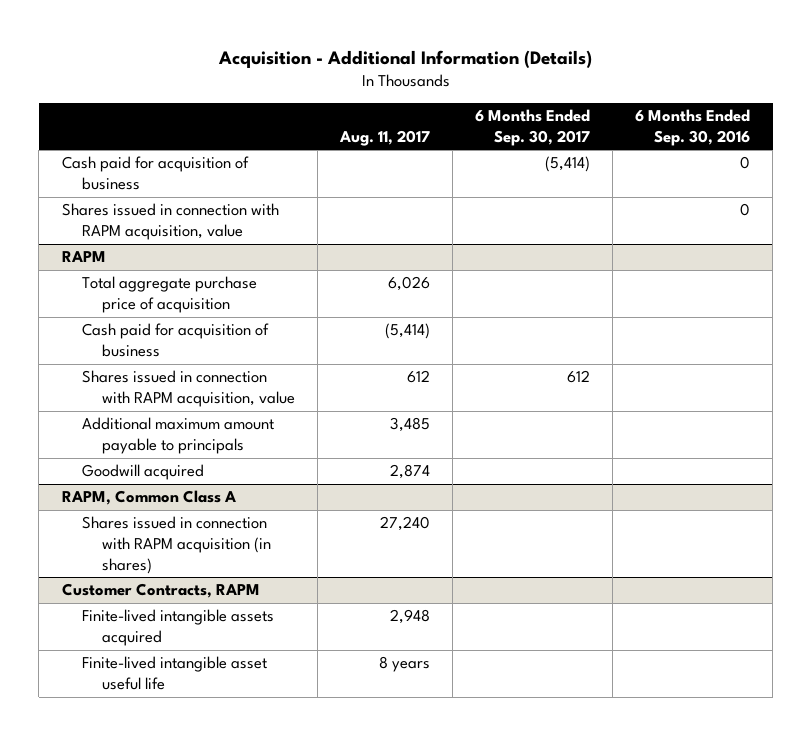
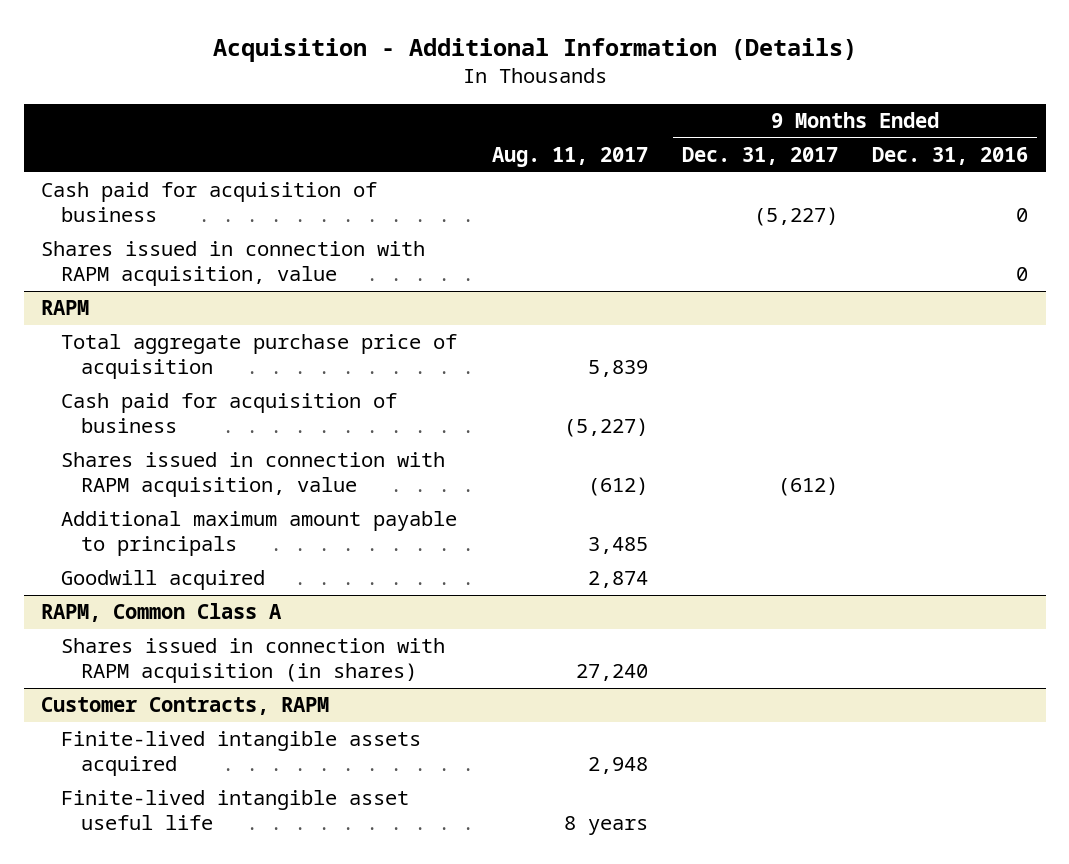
- | Aug. 11, 2017 | 6 Months Ended Sep. 30, 2017 | 6 Months Ended Sep. 30, 2016
+ | Aug. 11, 2017 | 9 Months Ended Dec. 31, 2017 | 9 Months Ended Dec. 31, 2016
@ RAPM
- Total aggregate purchase price of acquisition | 6,026 | |
- Cash paid for acquisition of business | (5,414) | |
- Shares issued in connection with RAPM acquisition, value | 612 | 612 |
+ Total aggregate purchase price of acquisition | 5,839 | |
+ Cash paid for acquisition of business | (5,227) | |
+ Shares issued in connection with RAPM acquisition, value | (612) | (612) |

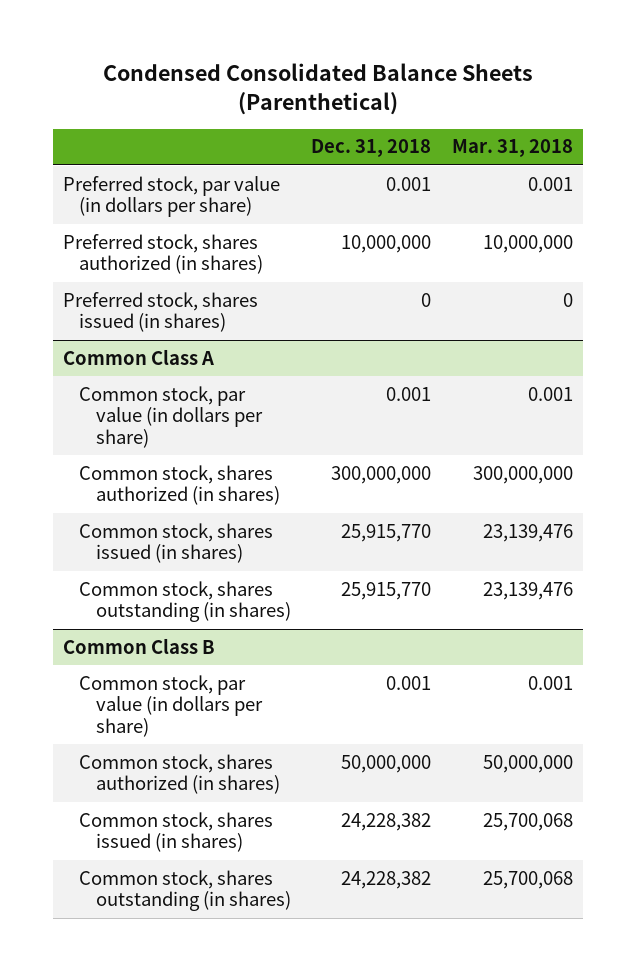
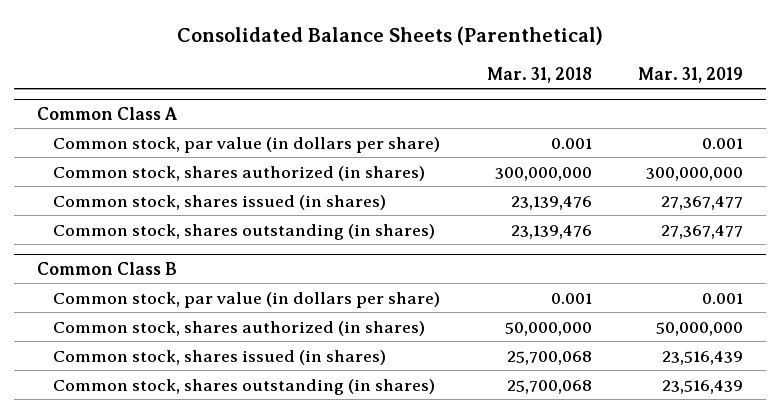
- Condensed Consolidated Balance Sheets (Parenthetical)
+ Consolidated Balance Sheets (Parenthetical)
- | Dec. 31, 2018 | Mar. 31, 2018
+ | Mar. 31, 2018 | Mar. 31, 2019
- Preferred stock, par value (in dollars per share) | 0.001 | 0.001
- Preferred stock, shares authorized (in shares) | 10,000,000 | 10,000,000
- Preferred stock, shares issued (in shares) | 0 | 0

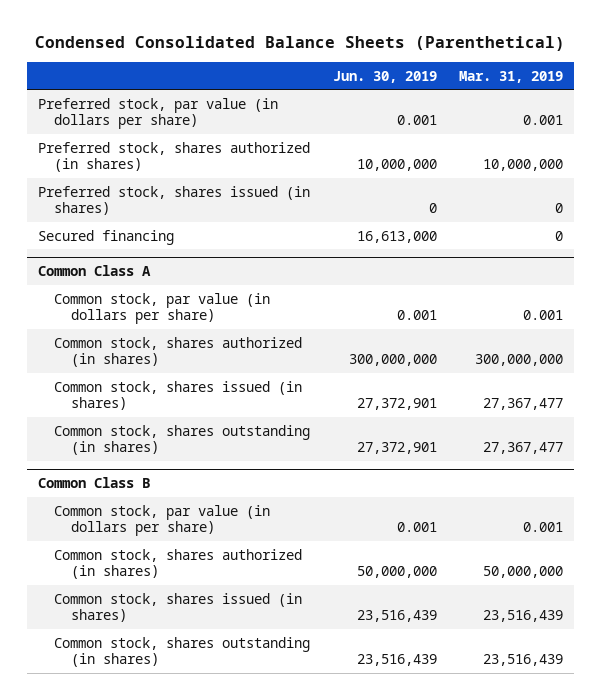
- Consolidated Balance Sheets (Parenthetical)
+ Condensed Consolidated Balance Sheets (Parenthetical)
- | Mar. 31, 2018 | Mar. 31, 2019
+ | Jun. 30, 2019 | Mar. 31, 2019
+ Preferred stock, par value (in dollars per share) | 0.001 | 0.001
+ Preferred stock, shares authorized (in shares) | 10,000,000 | 10,000,000
+ Preferred stock, shares issued (in shares) | 0 | 0
+ Secured financing | 16,613,000 | 0

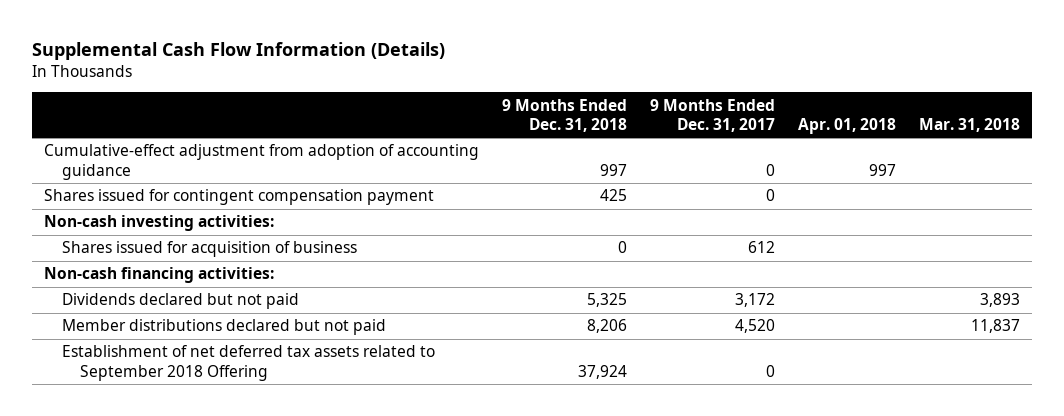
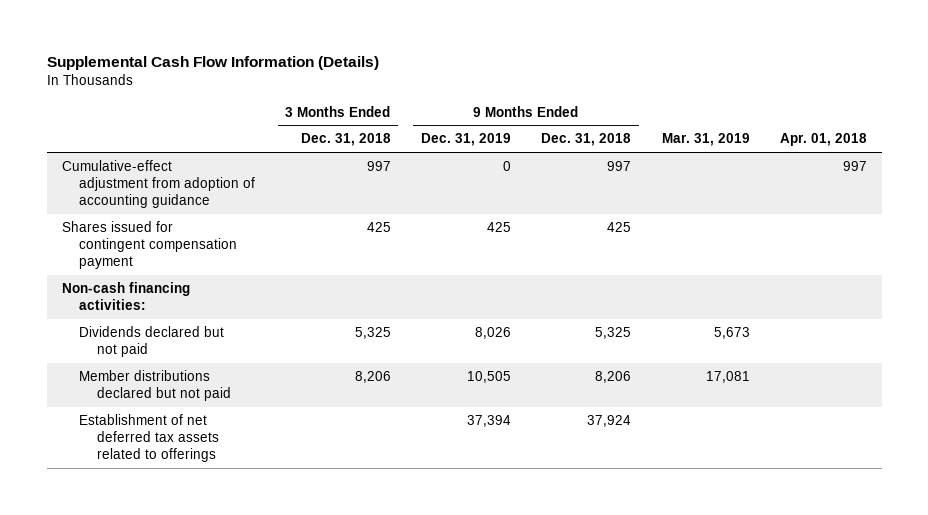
- | 9 Months Ended Dec. 31, 2018 | 9 Months Ended Dec. 31, 2017 | Apr. 01, 2018 | Mar. 31, 2018
+ | 3 Months Ended Dec. 31, 2018 | 9 Months Ended Dec. 31, 2019 | 9 Months Ended Dec. 31, 2018 | Mar. 31, 2019 | Apr. 01, 2018
- Non-cash investing activities:
- Shares issued for acquisition of business | 0 | 612 | |
- Establishment of net deferred tax assets related to September 2018 Offering | 37,924 | 0 | |
+ Establishment of net deferred tax assets related to offerings | | 37,394 | 37,924 | |

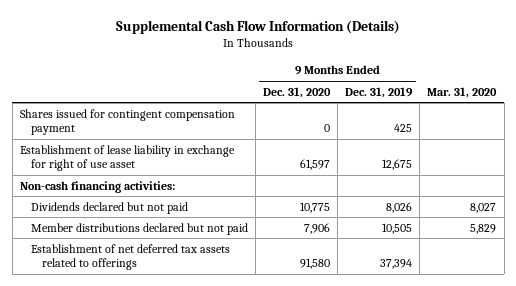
- | 3 Months Ended Dec. 31, 2018 | 9 Months Ended Dec. 31, 2019 | 9 Months Ended Dec. 31, 2018 | Mar. 31, 2019 | Apr. 01, 2018
+ | 9 Months Ended Dec. 31, 2020 | 9 Months Ended Dec. 31, 2019 | Mar. 31, 2020
- Cumulative-effect adjustment from adoption of accounting guidance | 997 | 0 | 997 | | 997
+ Establishment of lease liability in exchange for right of use asset | 61,597 | 12,675 |

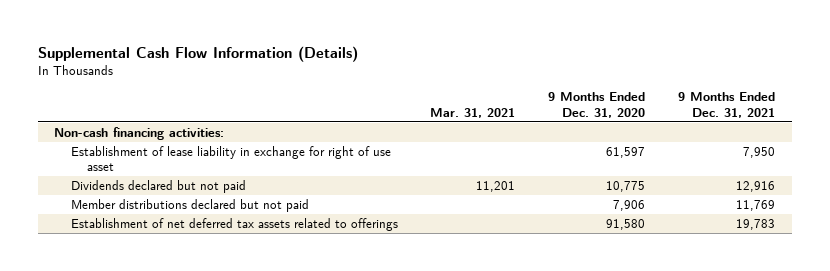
- | 9 Months Ended Dec. 31, 2020 | 9 Months Ended Dec. 31, 2019 | Mar. 31, 2020
+ | Mar. 31, 2021 | 9 Months Ended Dec. 31, 2020 | 9 Months Ended Dec. 31, 2021
- Shares issued for contingent compensation payment | 0 | 425 |
moved down: Establishment of lease liability in exchange for right of use asset | | 61,597 | 7,950

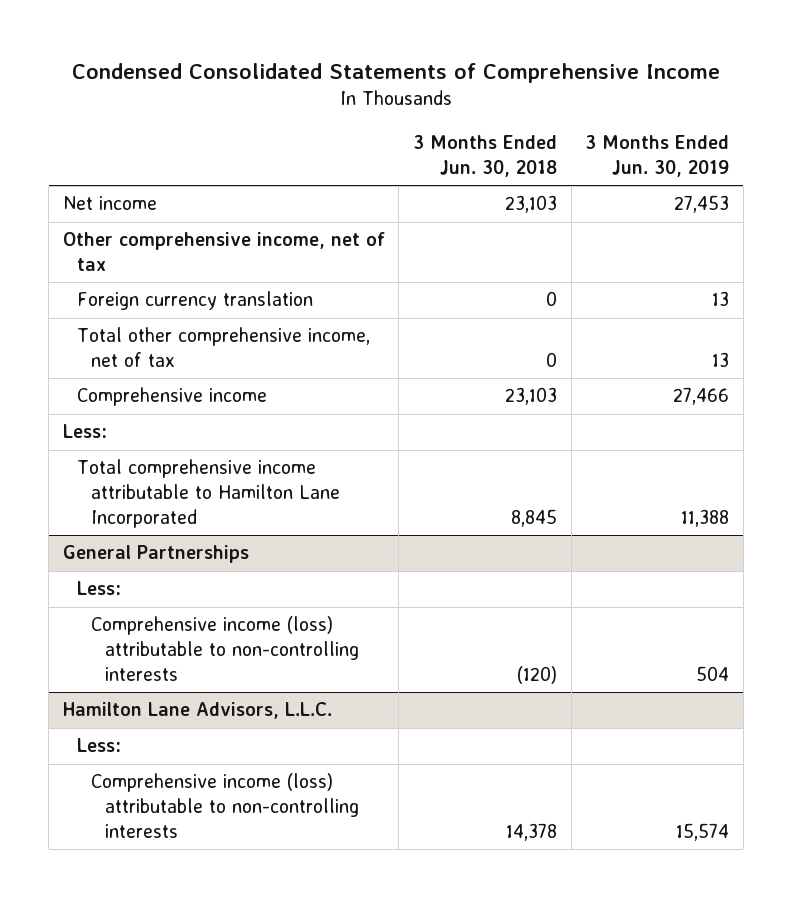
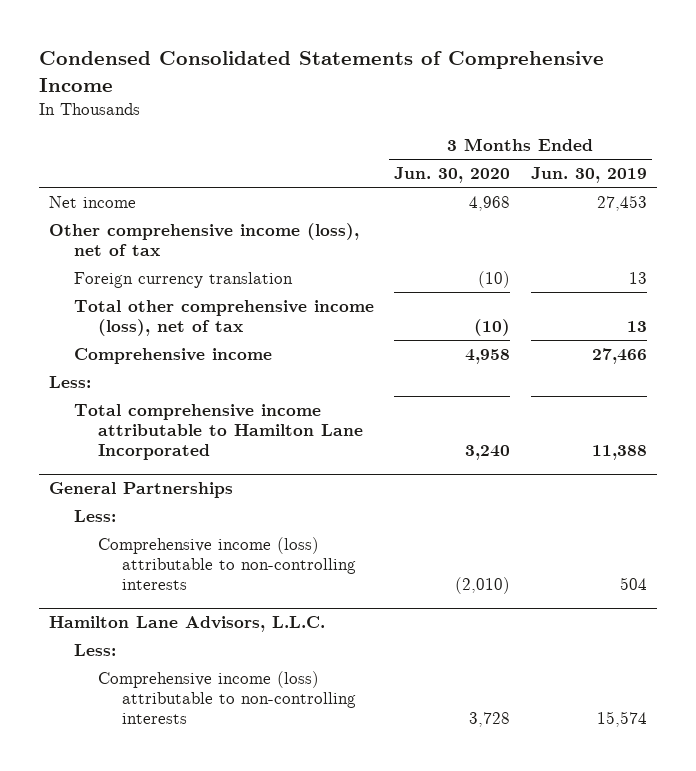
- | 3 Months Ended Jun. 30, 2018 | 3 Months Ended Jun. 30, 2019
+ | 3 Months Ended Jun. 30, 2020 | 3 Months Ended Jun. 30, 2019
- Other comprehensive income, net of tax
+ Other comprehensive income (loss), net of tax
- Total other comprehensive income, net of tax | 0 | 13
+ Total other comprehensive income (loss), net of tax | (10) | 13

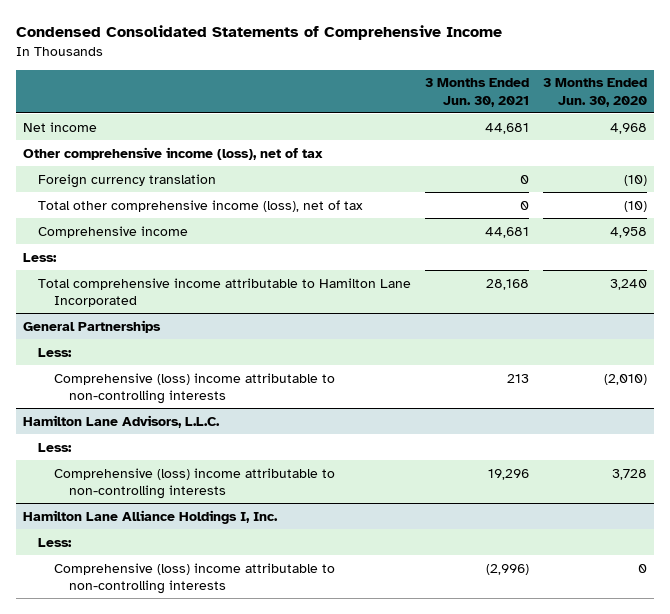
- | 3 Months Ended Jun. 30, 2020 | 3 Months Ended Jun. 30, 2019
+ | 3 Months Ended Jun. 30, 2021 | 3 Months Ended Jun. 30, 2020
@ General Partnerships
- Comprehensive income (loss) attributable to non-controlling interests | (2,010) | 504
+ Comprehensive (loss) income attributable to non-controlling interests | 213 | (2,010)
@ Hamilton Lane Advisors, L.L.C.
- Comprehensive income (loss) attributable to non-controlling interests | 3,728 | 15,574
+ Comprehensive (loss) income attributable to non-controlling interests | 19,296 | 3,728
+ Hamilton Lane Alliance Holdings I, Inc.
+ Less:
+ Comprehensive (loss) income attributable to non-controlling interests | (2,996) | 0

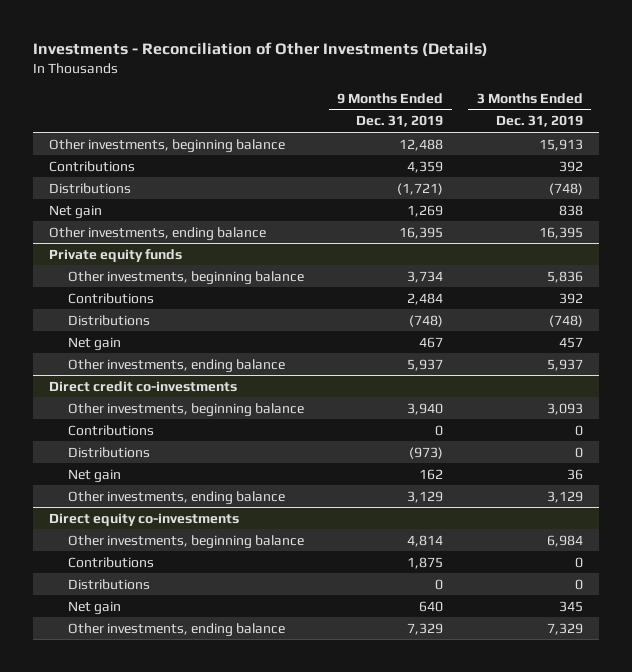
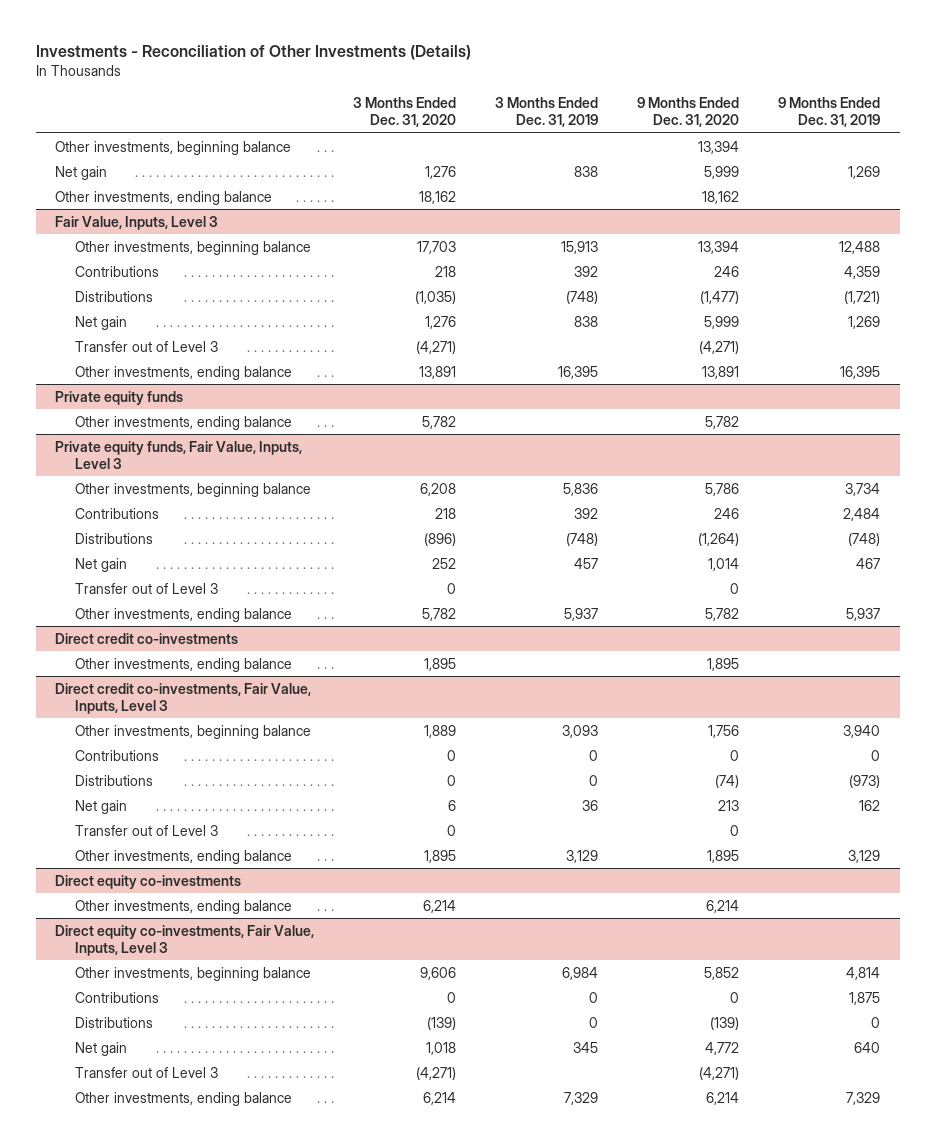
- | 9 Months Ended Dec. 31, 2019 | 3 Months Ended Dec. 31, 2019
+ | 3 Months Ended Dec. 31, 2020 | 3 Months Ended Dec. 31, 2019 | 9 Months Ended Dec. 31, 2020 | 9 Months Ended Dec. 31, 2019
+ Other investments, beginning balance | | | 13,394 |
+ Net gain | 1,276 | 838 | 5,999 | 1,269
+ Other investments, ending balance | 18,162 | | 18,162 |
+ Fair Value, Inputs, Level 3
+ Transfer out of Level 3 | (4,271) | | (4,271) |
@ Private equity funds
+ Other investments, ending balance | 5,782 | | 5,782 |
+ Private equity funds, Fair Value, Inputs, Level 3
+ Transfer out of Level 3 | 0 | | 0 |
@ Direct credit co-investments
+ Other investments, ending balance | 1,895 | | 1,895 |
+ Direct credit co-investments, Fair Value, Inputs, Level 3
+ Transfer out of Level 3 | 0 | | 0 |
@ Direct equity co-investments
+ Other investments, ending balance | 6,214 | | 6,214 |
+ Direct equity co-investments, Fair Value, Inputs, Level 3
+ Transfer out of Level 3 | (4,271) | | (4,271) |

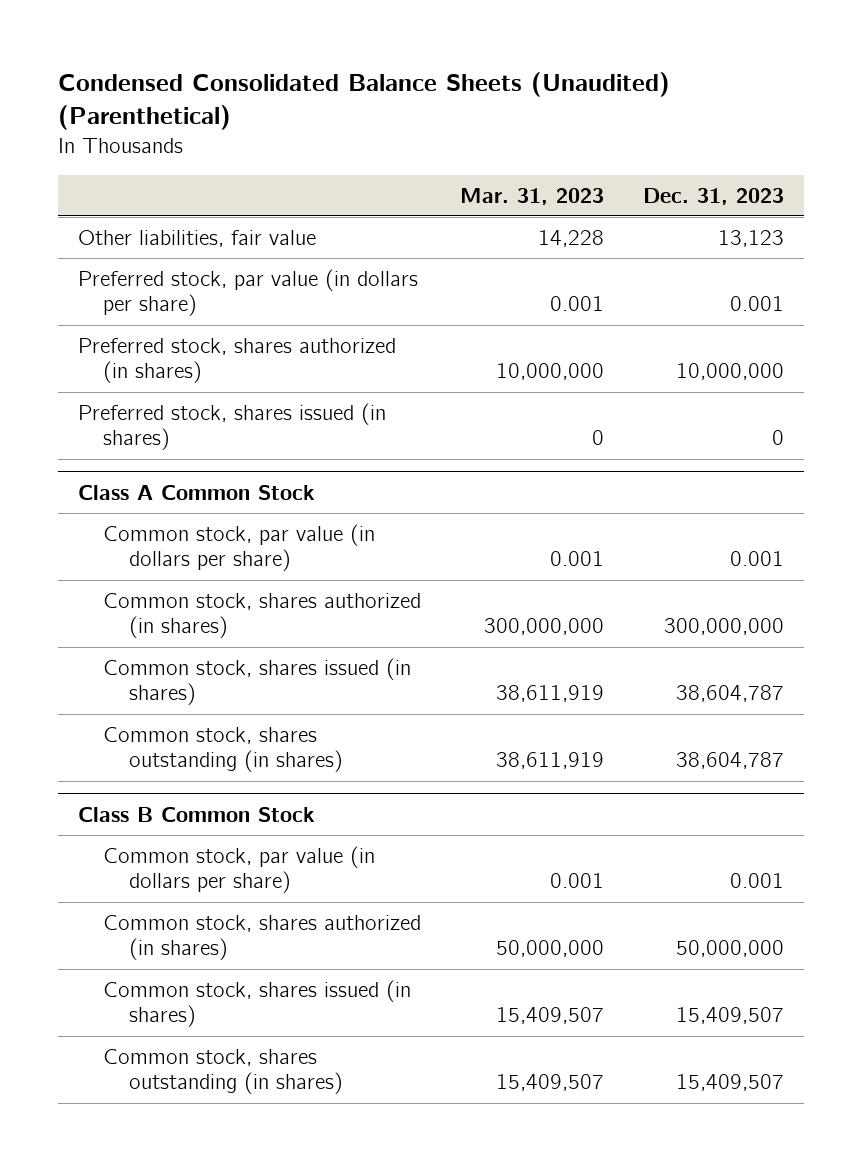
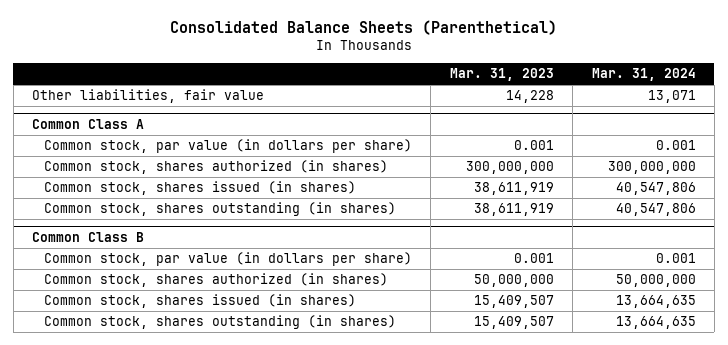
- Condensed Consolidated Balance Sheets (Unaudited) (Parenthetical)
+ Consolidated Balance Sheets (Parenthetical)
- | Mar. 31, 2023 | Dec. 31, 2023
+ | Mar. 31, 2023 | Mar. 31, 2024
- Preferred stock, par value (in dollars per share) | 0.001 | 0.001
- Preferred stock, shares authorized (in shares) | 10,000,000 | 10,000,000
- Preferred stock, shares issued (in shares) | 0 | 0
- Class A Common Stock
+ Common Class A
- Class B Common Stock
+ Common Class B

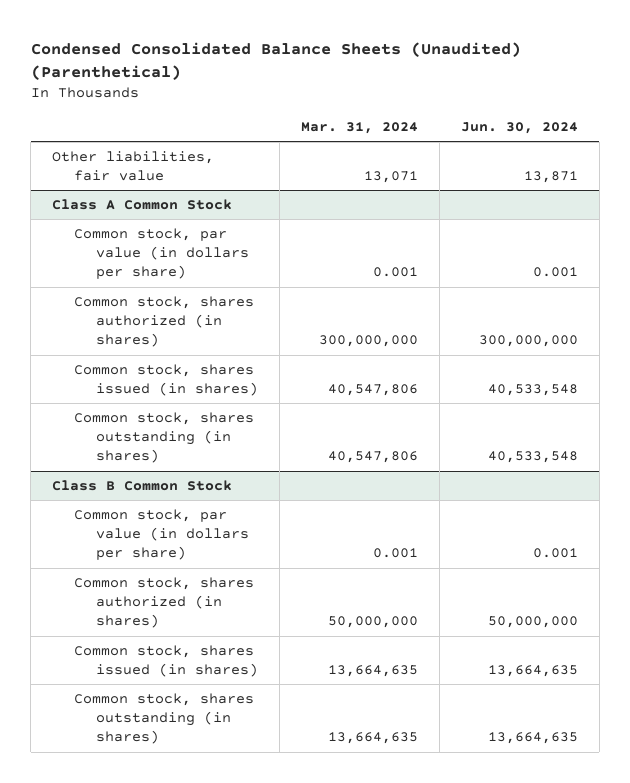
- Consolidated Balance Sheets (Parenthetical)
+ Condensed Consolidated Balance Sheets (Unaudited) (Parenthetical)
- | Mar. 31, 2023 | Mar. 31, 2024
+ | Mar. 31, 2024 | Jun. 30, 2024
- Common Class A
+ Class A Common Stock
- Common Class B
+ Class B Common Stock

